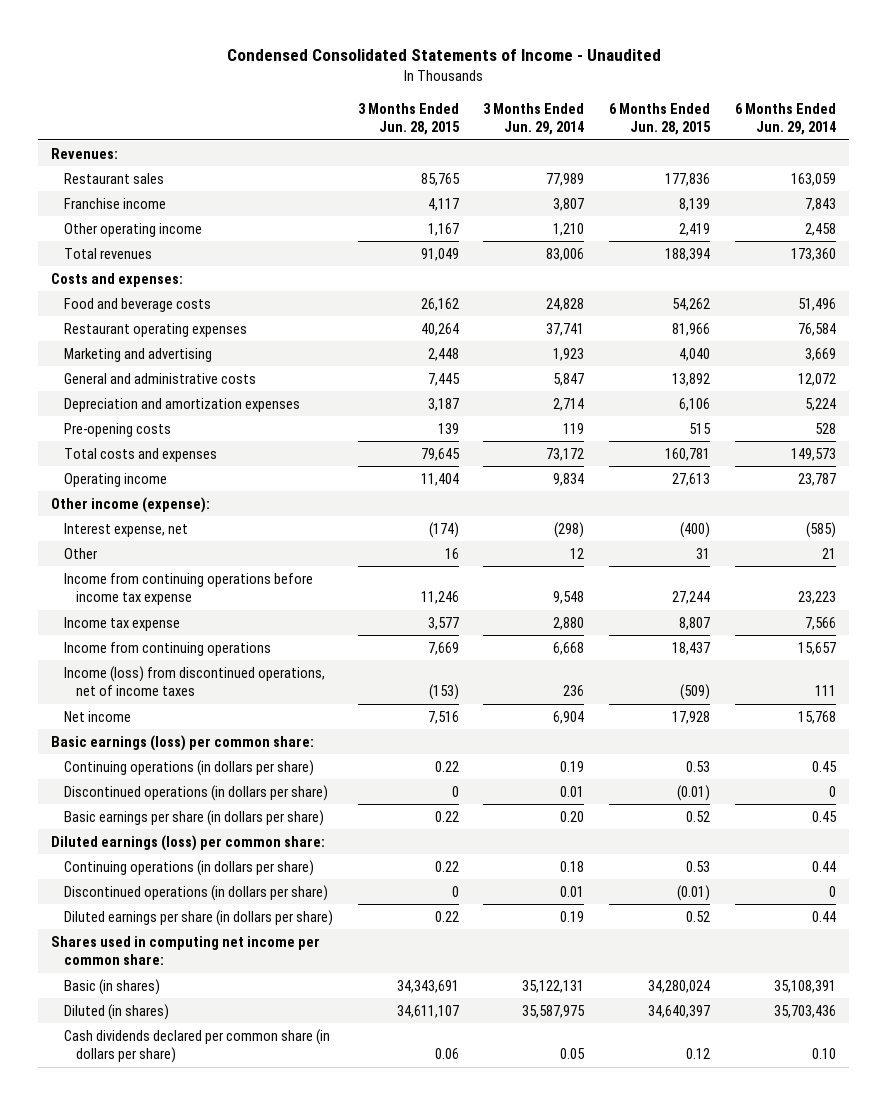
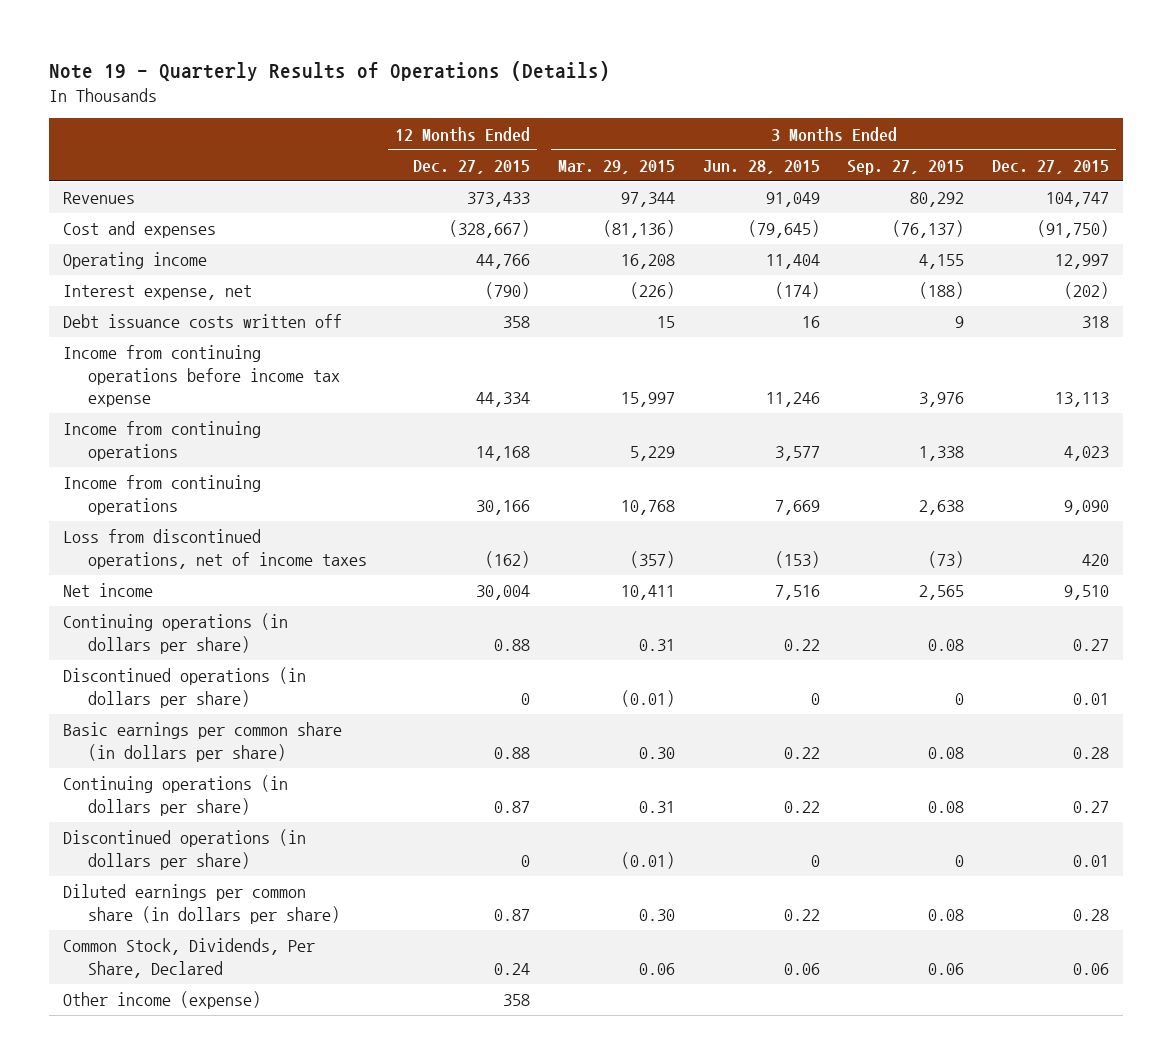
- Condensed Consolidated Statements of Income - Unaudited
+ Note 19 - Quarterly Results of Operations (Details)
- | 3 Months Ended Jun. 28, 2015 | 3 Months Ended Jun. 29, 2014 | 6 Months Ended Jun. 28, 2015 | 6 Months Ended Jun. 29, 2014
+ | 12 Months Ended Dec. 27, 2015 | 3 Months Ended Mar. 29, 2015 | 3 Months Ended Jun. 28, 2015 | 3 Months Ended Sep. 27, 2015 | 3 Months Ended Dec. 27, 2015
- Revenues:
- Restaurant sales | 85,765 | 77,989 | 177,836 | 163,059
- Franchise income | 4,117 | 3,807 | 8,139 | 7,843
- Other operating income | 1,167 | 1,210 | 2,419 | 2,458
- Total revenues | 91,049 | 83,006 | 188,394 | 173,360
- Costs and expenses:
- Food and beverage costs | 26,162 | 24,828 | 54,262 | 51,496
- Restaurant operating expenses | 40,264 | 37,741 | 81,966 | 76,584
- Marketing and advertising | 2,448 | 1,923 | 4,040 | 3,669
- General and administrative costs | 7,445 | 5,847 | 13,892 | 12,072
- Depreciation and amortization expenses | 3,187 | 2,714 | 6,106 | 5,224
- Pre-opening costs | 139 | 119 | 515 | 528
- Total costs and expenses | 79,645 | 73,172 | 160,781 | 149,573
+ Revenues | 373,433 | 97,344 | 91,049 | 80,292 | 104,747
+ Cost and expenses | (328,667) | (81,136) | (79,645) | (76,137) | (91,750)
- Other income (expense):
- Other | 16 | 12 | 31 | 21
+ Debt issuance costs written off | 358 | 15 | 16 | 9 | 318
- Income tax expense | 3,577 | 2,880 | 8,807 | 7,566
+ Income from continuing operations | 14,168 | 5,229 | 3,577 | 1,338 | 4,023
- Income (loss) from discontinued operations, net of income taxes | (153) | 236 | (509) | 111
+ Loss from discontinued operations, net of income taxes | (162) | (357) | (153) | (73) | 420
- Basic earnings (loss) per common share:
- Basic earnings per share (in dollars per share) | 0.22 | 0.20 | 0.52 | 0.45
- Diluted earnings (loss) per common share:
+ Basic earnings per common share (in dollars per share) | 0.88 | 0.30 | 0.22 | 0.08 | 0.28
- Diluted earnings per share (in dollars per share) | 0.22 | 0.19 | 0.52 | 0.44
- Shares used in computing net income per common share:
- Basic (in shares) | 34,343,691 | 35,122,131 | 34,280,024 | 35,108,391
- Diluted (in shares) | 34,611,107 | 35,587,975 | 34,640,397 | 35,703,436
- Cash dividends declared per common share (in dollars per share) | 0.06 | 0.05 | 0.12 | 0.10
+ Diluted earnings per common share (in dollars per share) | 0.87 | 0.30 | 0.22 | 0.08 | 0.28
+ Common Stock, Dividends, Per Share, Declared | 0.24 | 0.06 | 0.06 | 0.06 | 0.06
+ Other income (expense) | 358 | | | |

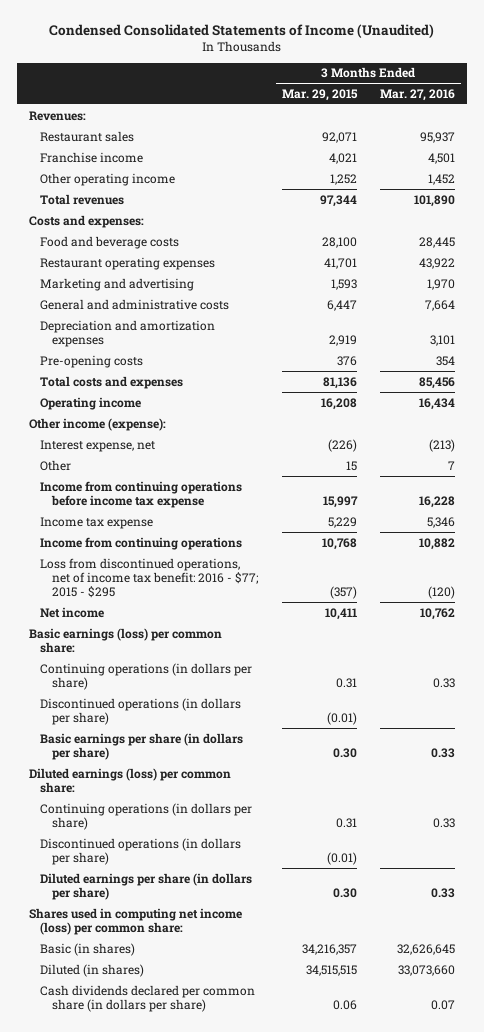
- Note 19 - Quarterly Results of Operations (Details)
+ Condensed Consolidated Statements of Income (Unaudited)
- | 12 Months Ended Dec. 27, 2015 | 3 Months Ended Mar. 29, 2015 | 3 Months Ended Jun. 28, 2015 | 3 Months Ended Sep. 27, 2015 | 3 Months Ended Dec. 27, 2015
+ | 3 Months Ended Mar. 29, 2015 | 3 Months Ended Mar. 27, 2016
- Revenues | 373,433 | 97,344 | 91,049 | 80,292 | 104,747
- Cost and expenses | (328,667) | (81,136) | (79,645) | (76,137) | (91,750)
+ Revenues:
+ Restaurant sales | 92,071 | 95,937
+ Franchise income | 4,021 | 4,501
+ Other operating income | 1,252 | 1,452
+ Total revenues | 97,344 | 101,890
+ Costs and expenses:
+ Food and beverage costs | 28,100 | 28,445
+ Restaurant operating expenses | 41,701 | 43,922
+ Marketing and advertising | 1,593 | 1,970
+ General and administrative costs | 6,447 | 7,664
+ Depreciation and amortization expenses | 2,919 | 3,101
+ Pre-opening costs | 376 | 354
+ Total costs and expenses | 81,136 | 85,456
+ Other income (expense):
- Debt issuance costs written off | 358 | 15 | 16 | 9 | 318
+ Other | 15 | 7
- Income from continuing operations | 14,168 | 5,229 | 3,577 | 1,338 | 4,023
+ Income tax expense | 5,229 | 5,346
- Loss from discontinued operations, net of income taxes | (162) | (357) | (153) | (73) | 420
+ Loss from discontinued operations, net of income tax benefit: 2016 - $77; 2015 - $295 | (357) | (120)
+ Basic earnings (loss) per common share:
- Basic earnings per common share (in dollars per share) | 0.88 | 0.30 | 0.22 | 0.08 | 0.28
+ Basic earnings per share (in dollars per share) | 0.30 | 0.33
+ Diluted earnings (loss) per common share:
- Diluted earnings per common share (in dollars per share) | 0.87 | 0.30 | 0.22 | 0.08 | 0.28
- Common Stock, Dividends, Per Share, Declared | 0.24 | 0.06 | 0.06 | 0.06 | 0.06
- Other income (expense) | 358 | | | |
+ Diluted earnings per share (in dollars per share) | 0.30 | 0.33
+ Shares used in computing net income (loss) per common share:
+ Basic (in shares) | 34,216,357 | 32,626,645
+ Diluted (in shares) | 34,515,515 | 33,073,660
+ Cash dividends declared per common share (in dollars per share) | 0.06 | 0.07

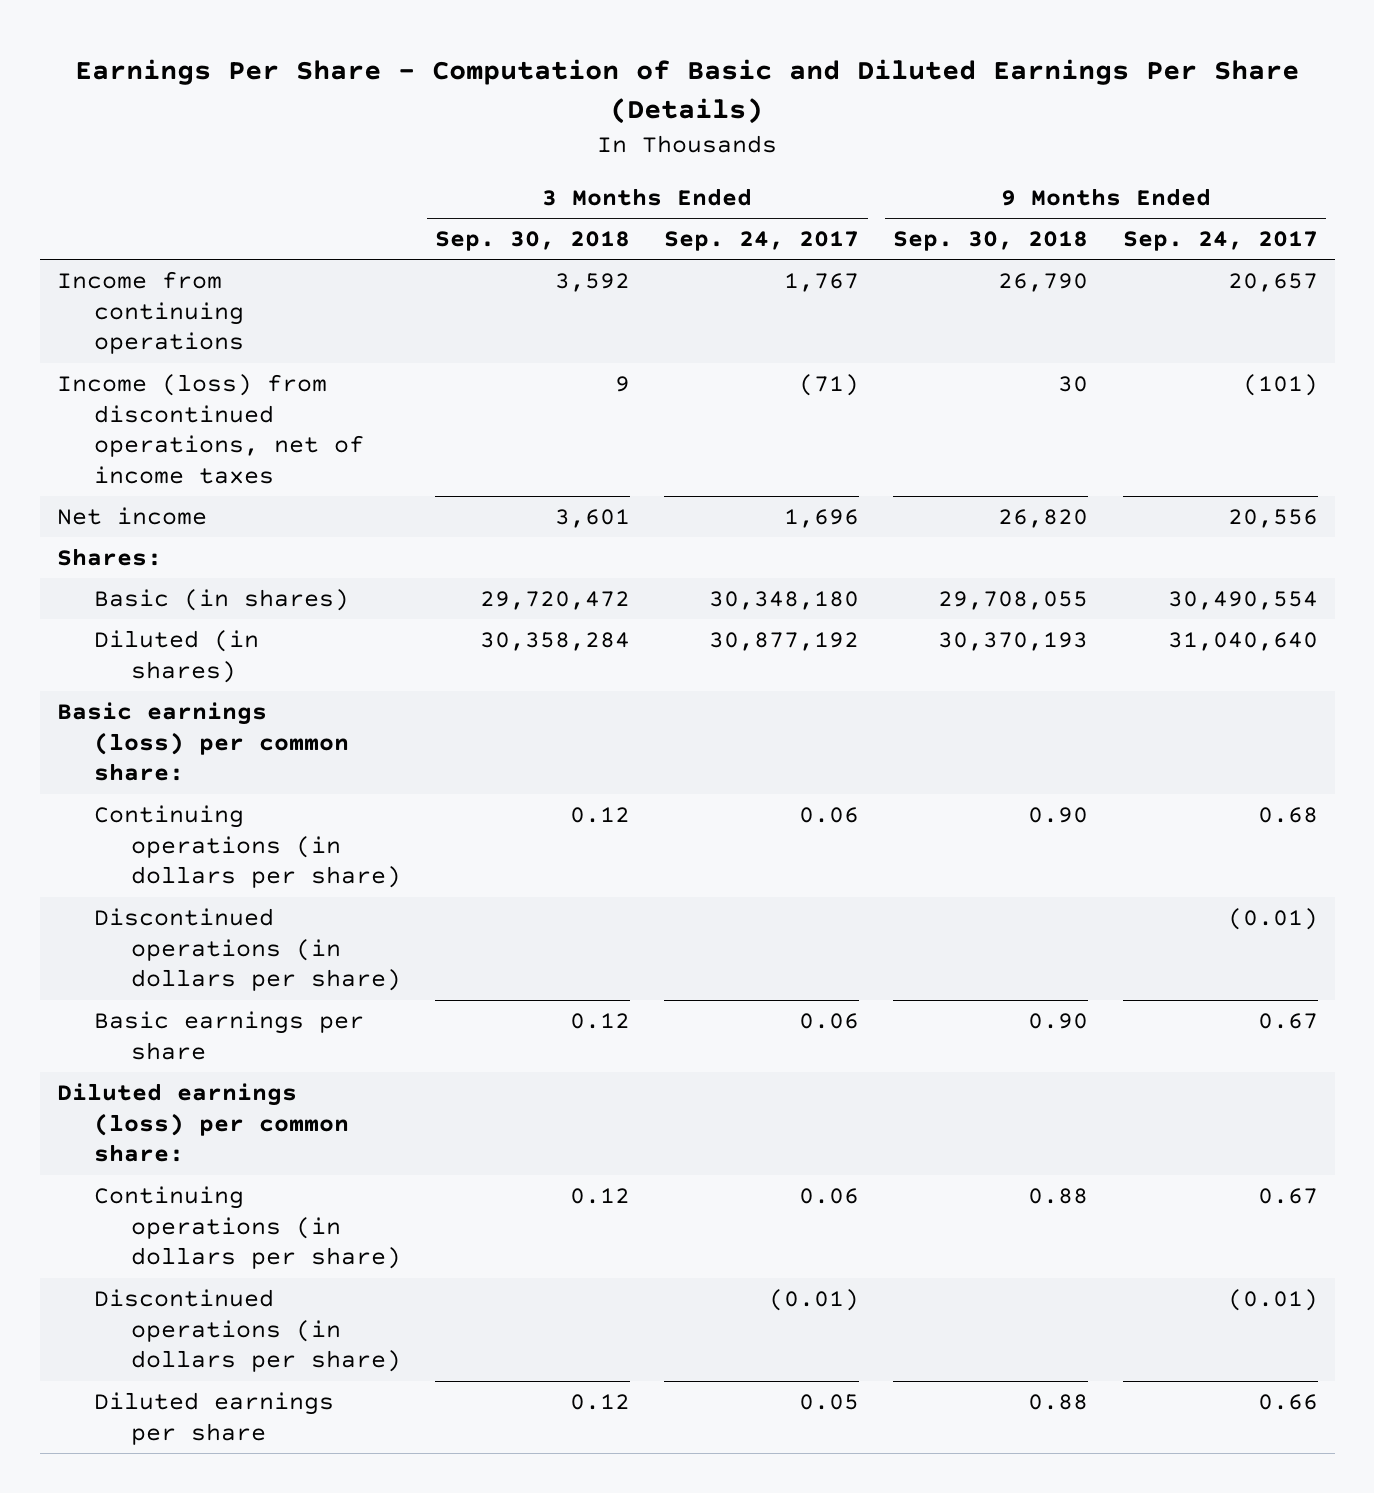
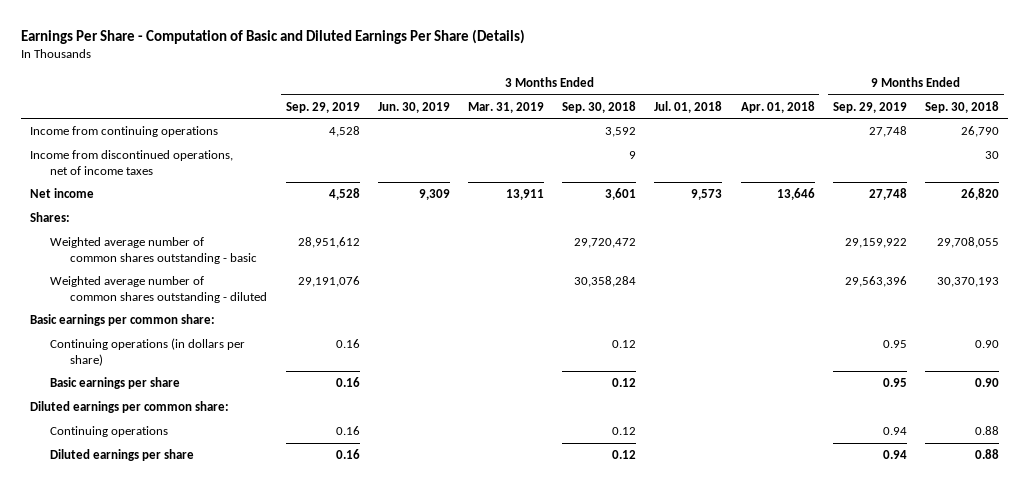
- | 3 Months Ended Sep. 30, 2018 | 3 Months Ended Sep. 24, 2017 | 9 Months Ended Sep. 30, 2018 | 9 Months Ended Sep. 24, 2017
+ | 3 Months Ended Sep. 29, 2019 | 3 Months Ended Jun. 30, 2019 | 3 Months Ended Mar. 31, 2019 | 3 Months Ended Sep. 30, 2018 | 3 Months Ended Jul. 01, 2018 | 3 Months Ended Apr. 01, 2018 | 9 Months Ended Sep. 29, 2019 | 9 Months Ended Sep. 30, 2018
- Income (loss) from discontinued operations, net of income taxes | 9 | (71) | 30 | (101)
+ Income from discontinued operations, net of income taxes | | | | 9 | | | | 30
- Basic (in shares) | 29,720,472 | 30,348,180 | 29,708,055 | 30,490,554
- Diluted (in shares) | 30,358,284 | 30,877,192 | 30,370,193 | 31,040,640
- Basic earnings (loss) per common share:
+ Weighted average number of common shares outstanding - basic | 28,951,612 | | | 29,720,472 | | | 29,159,922 | 29,708,055
+ Weighted average number of common shares outstanding - diluted | 29,191,076 | | | 30,358,284 | | | 29,563,396 | 30,370,193
+ Basic earnings per common share:
- Discontinued operations (in dollars per share) | | | | (0.01)
- Diluted earnings (loss) per common share:
- Continuing operations (in dollars per share) | 0.12 | 0.06 | 0.88 | 0.67
- Discontinued operations (in dollars per share) | | (0.01) | | (0.01)
+ Diluted earnings per common share:
+ Continuing operations | 0.16 | | | 0.12 | | | 0.94 | 0.88

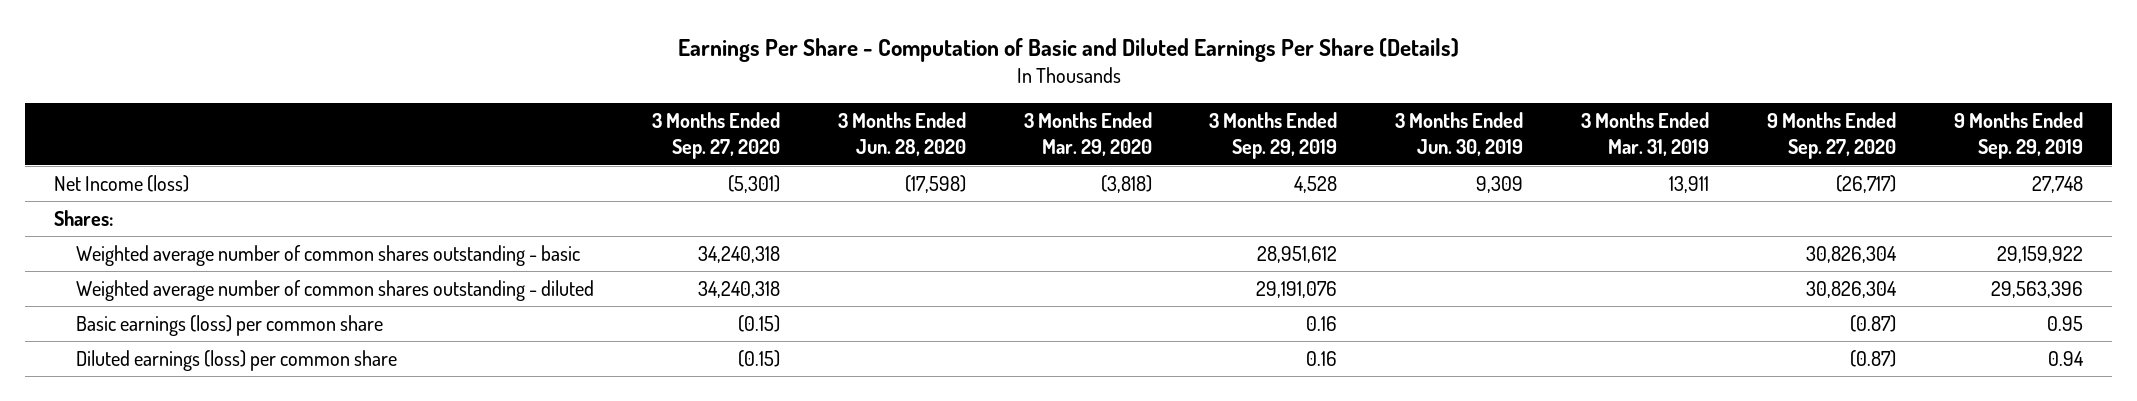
- | 3 Months Ended Sep. 29, 2019 | 3 Months Ended Jun. 30, 2019 | 3 Months Ended Mar. 31, 2019 | 3 Months Ended Sep. 30, 2018 | 3 Months Ended Jul. 01, 2018 | 3 Months Ended Apr. 01, 2018 | 9 Months Ended Sep. 29, 2019 | 9 Months Ended Sep. 30, 2018
+ | 3 Months Ended Sep. 27, 2020 | 3 Months Ended Jun. 28, 2020 | 3 Months Ended Mar. 29, 2020 | 3 Months Ended Sep. 29, 2019 | 3 Months Ended Jun. 30, 2019 | 3 Months Ended Mar. 31, 2019 | 9 Months Ended Sep. 27, 2020 | 9 Months Ended Sep. 29, 2019
- Income from continuing operations | 4,528 | | | 3,592 | | | 27,748 | 26,790
- Income from discontinued operations, net of income taxes | | | | 9 | | | | 30
- Net income | 4,528 | 9,309 | 13,911 | 3,601 | 9,573 | 13,646 | 27,748 | 26,820
+ Net Income (loss) | (5,301) | (17,598) | (3,818) | 4,528 | 9,309 | 13,911 | (26,717) | 27,748
- Basic earnings per common share:
- Continuing operations (in dollars per share) | 0.16 | | | 0.12 | | | 0.95 | 0.90
- Basic earnings per share | 0.16 | | | 0.12 | | | 0.95 | 0.90
- Diluted earnings per common share:
- Continuing operations | 0.16 | | | 0.12 | | | 0.94 | 0.88
- Diluted earnings per share | 0.16 | | | 0.12 | | | 0.94 | 0.88
+ Basic earnings (loss) per common share | (0.15) | | | 0.16 | | | (0.87) | 0.95
+ Diluted earnings (loss) per common share | (0.15) | | | 0.16 | | | (0.87) | 0.94

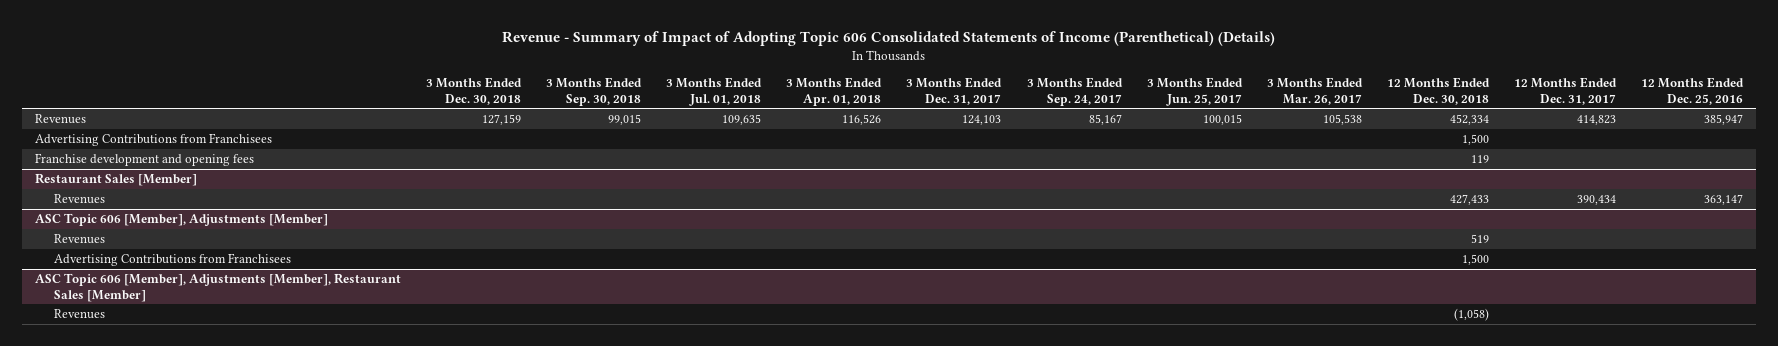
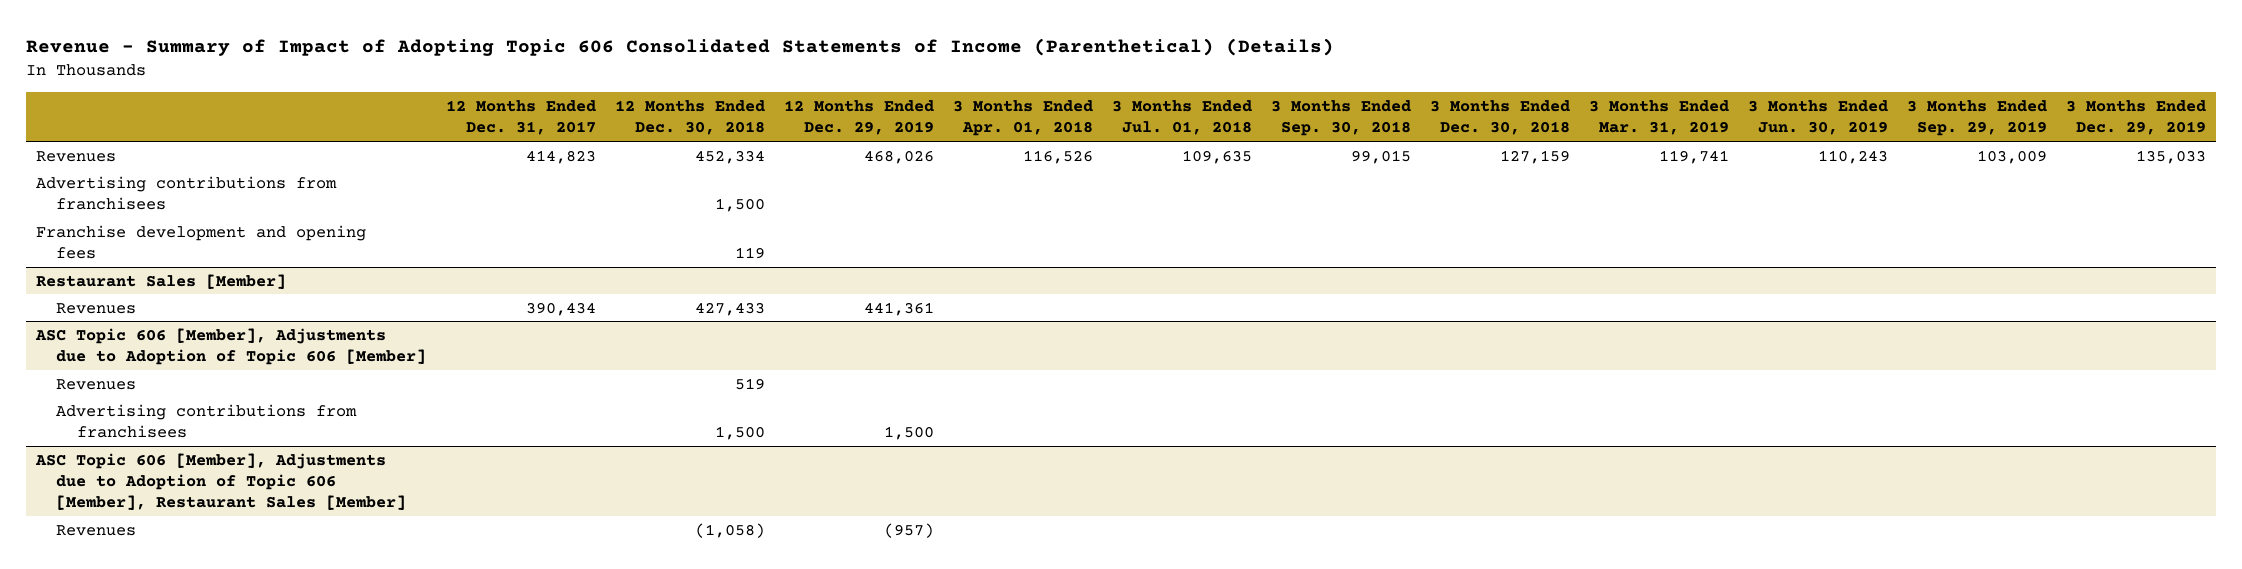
- | 3 Months Ended Dec. 30, 2018 | 3 Months Ended Sep. 30, 2018 | 3 Months Ended Jul. 01, 2018 | 3 Months Ended Apr. 01, 2018 | 3 Months Ended Dec. 31, 2017 | 3 Months Ended Sep. 24, 2017 | 3 Months Ended Jun. 25, 2017 | 3 Months Ended Mar. 26, 2017 | 12 Months Ended Dec. 30, 2018 | 12 Months Ended Dec. 31, 2017 | 12 Months Ended Dec. 25, 2016
+ | 12 Months Ended Dec. 31, 2017 | 12 Months Ended Dec. 30, 2018 | 12 Months Ended Dec. 29, 2019 | 3 Months Ended Apr. 01, 2018 | 3 Months Ended Jul. 01, 2018 | 3 Months Ended Sep. 30, 2018 | 3 Months Ended Dec. 30, 2018 | 3 Months Ended Mar. 31, 2019 | 3 Months Ended Jun. 30, 2019 | 3 Months Ended Sep. 29, 2019 | 3 Months Ended Dec. 29, 2019
- Advertising Contributions from Franchisees | | | | | | | | | 1,500 | |
+ Advertising contributions from franchisees | | 1,500 | | | | | | | | |
- ASC Topic 606 [Member], Adjustments [Member]
+ ASC Topic 606 [Member], Adjustments due to Adoption of Topic 606 [Member]
- Advertising Contributions from Franchisees | | | | | | | | | 1,500 | |
- ASC Topic 606 [Member], Adjustments [Member], Restaurant Sales [Member]
+ Advertising contributions from franchisees | | 1,500 | 1,500 | | | | | | | |
+ ASC Topic 606 [Member], Adjustments due to Adoption of Topic 606 [Member], Restaurant Sales [Member]

